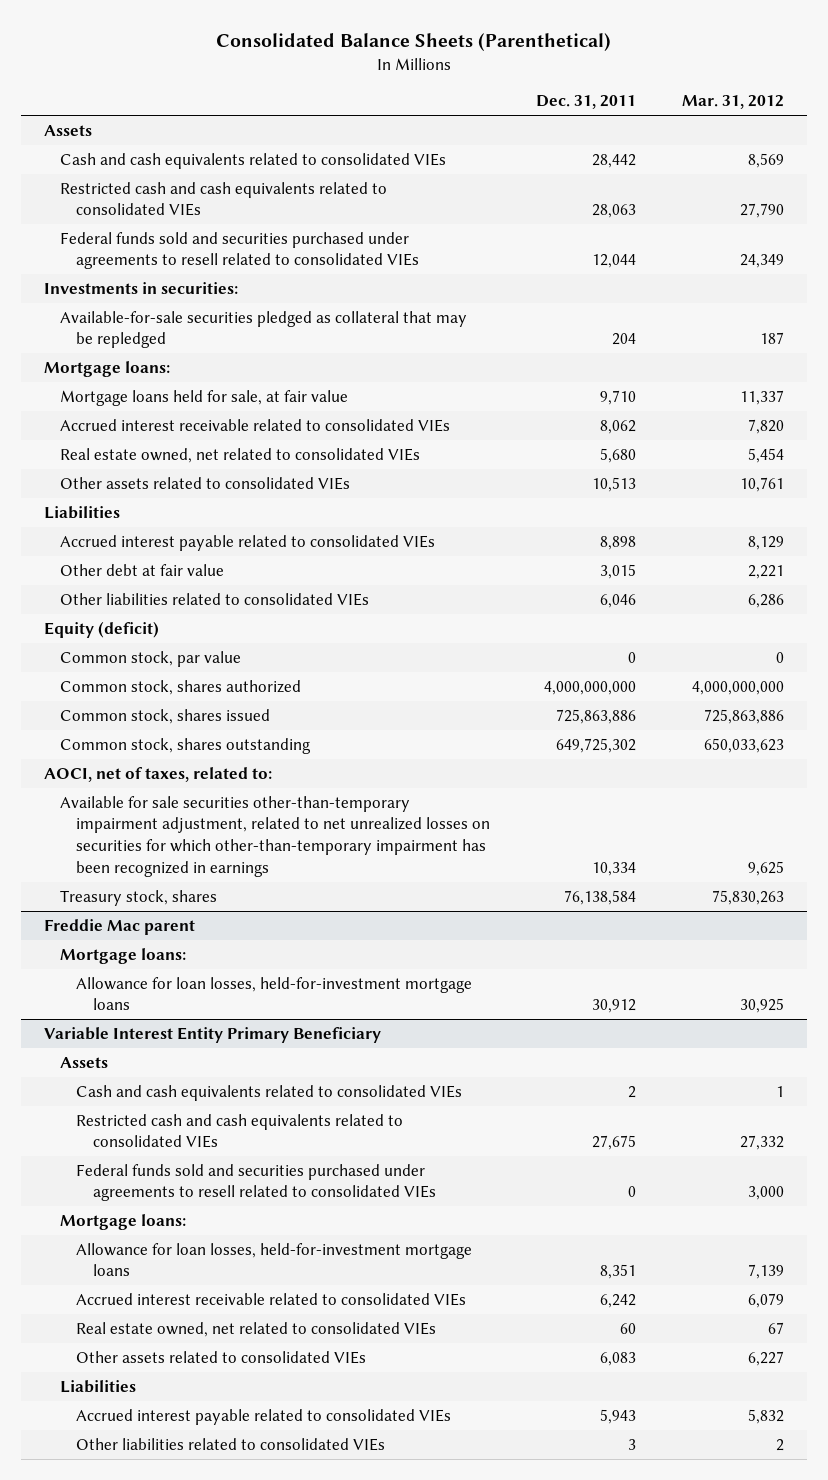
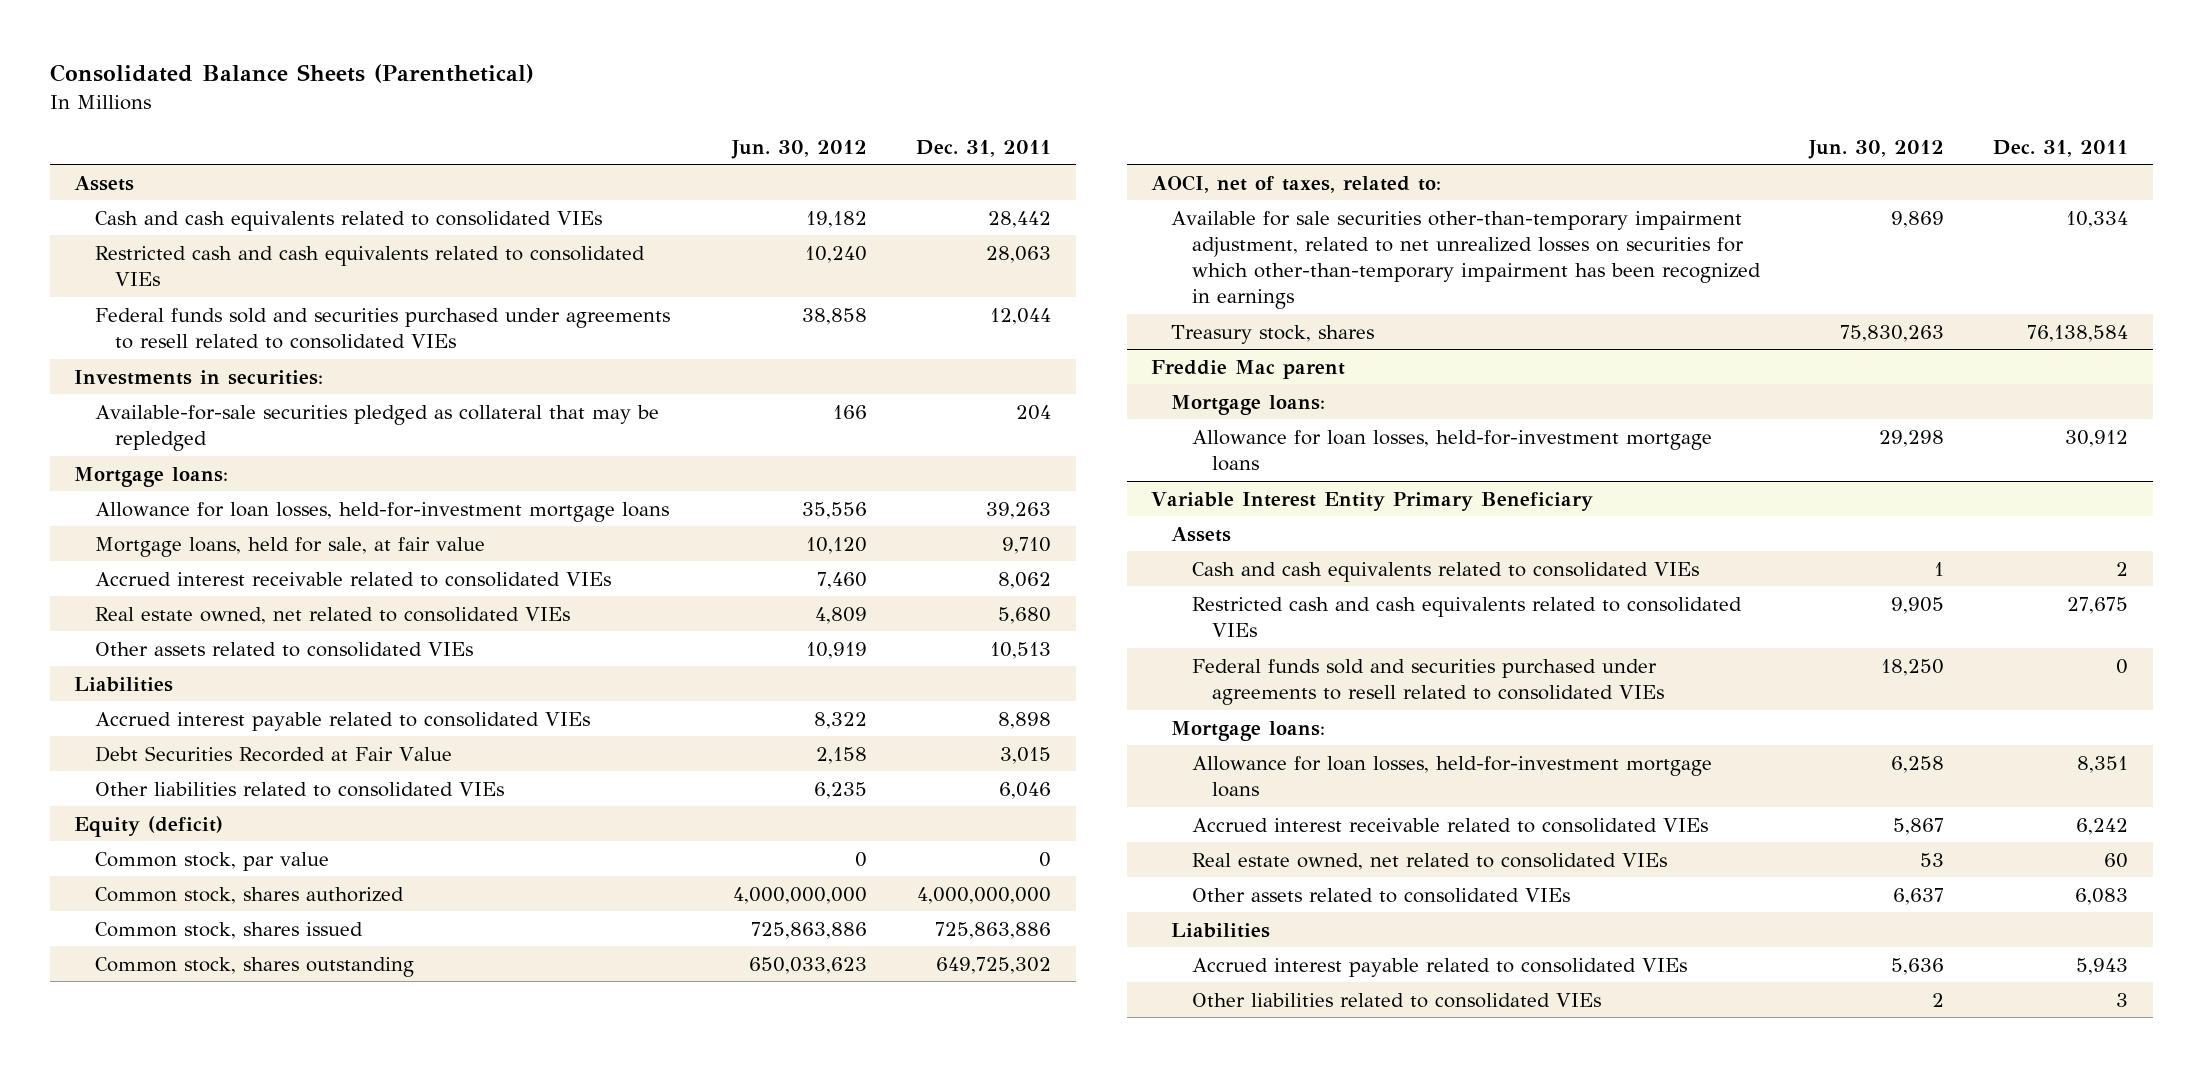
- | Dec. 31, 2011 | Mar. 31, 2012
+ | Jun. 30, 2012 | Dec. 31, 2011
- Mortgage loans held for sale, at fair value | 9,710 | 11,337
+ Allowance for loan losses, held-for-investment mortgage loans | 35,556 | 39,263
+ Mortgage loans, held for sale, at fair value | 10,120 | 9,710
- Other debt at fair value | 3,015 | 2,221
+ Debt Securities Recorded at Fair Value | 2,158 | 3,015

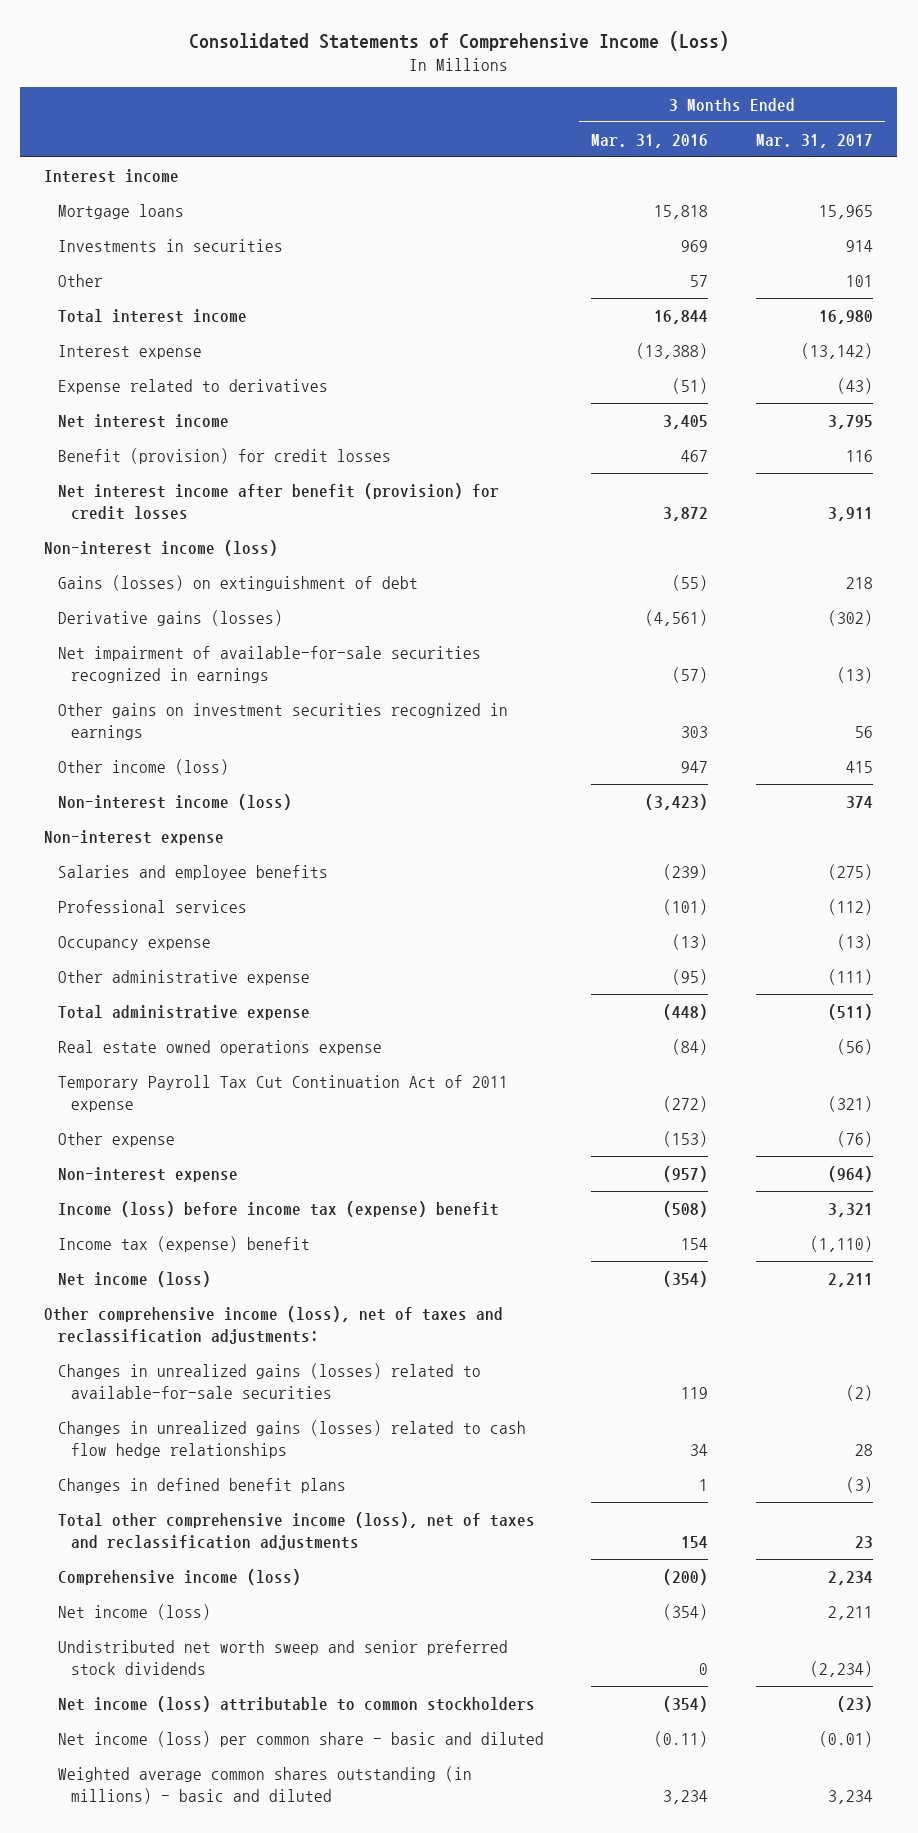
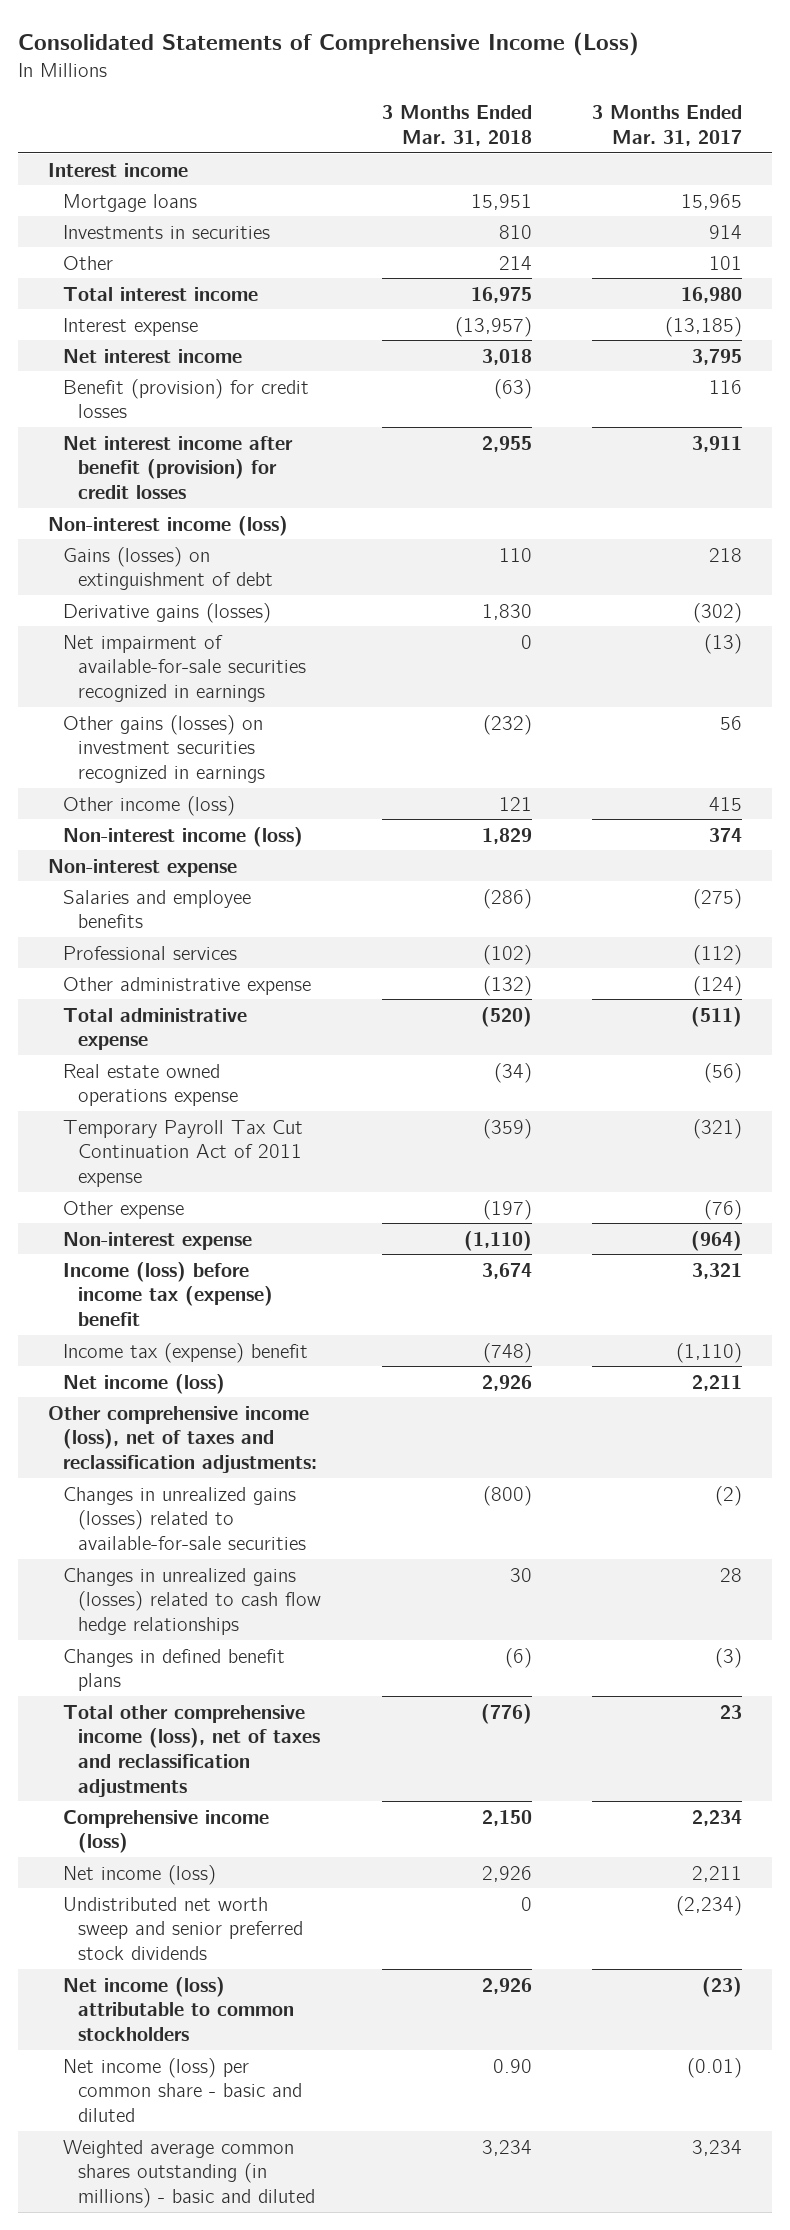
- | 3 Months Ended Mar. 31, 2016 | 3 Months Ended Mar. 31, 2017
+ | 3 Months Ended Mar. 31, 2018 | 3 Months Ended Mar. 31, 2017
- Interest expense | (13,388) | (13,142)
- Expense related to derivatives | (51) | (43)
+ Interest expense | (13,957) | (13,185)
- Other gains on investment securities recognized in earnings | 303 | 56
+ Other gains (losses) on investment securities recognized in earnings | (232) | 56
- Occupancy expense | (13) | (13)
- Other administrative expense | (95) | (111)
+ Other administrative expense | (132) | (124)

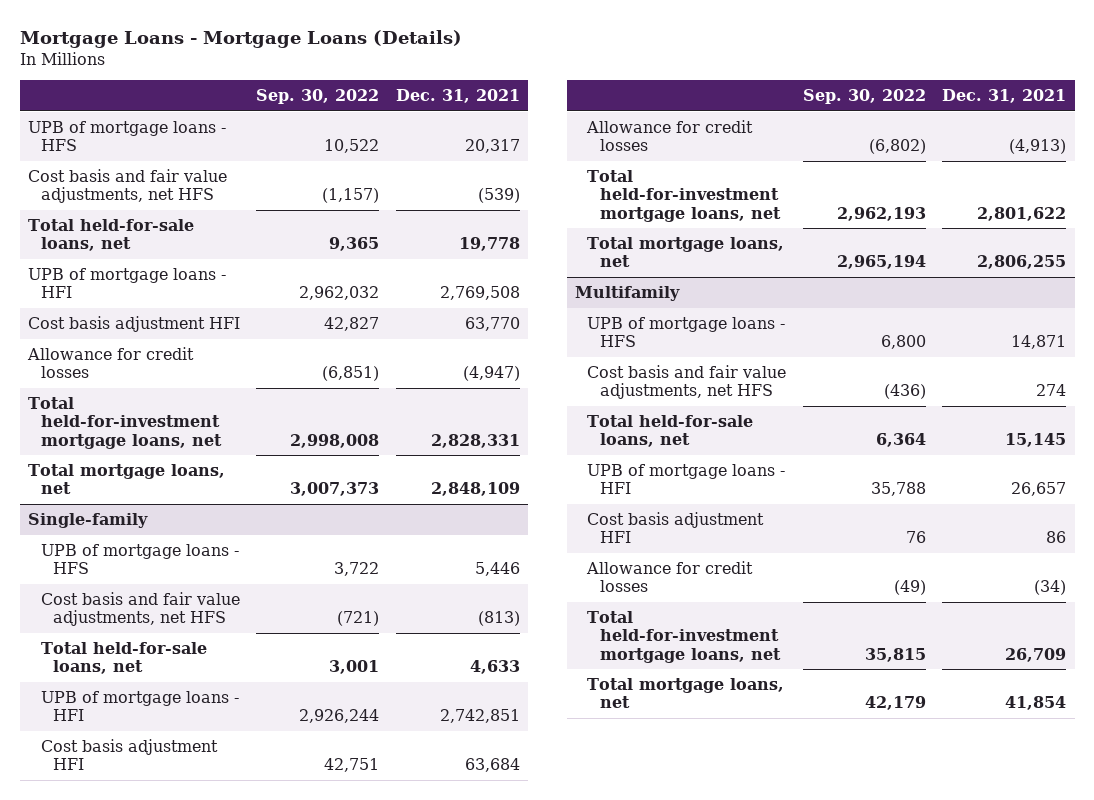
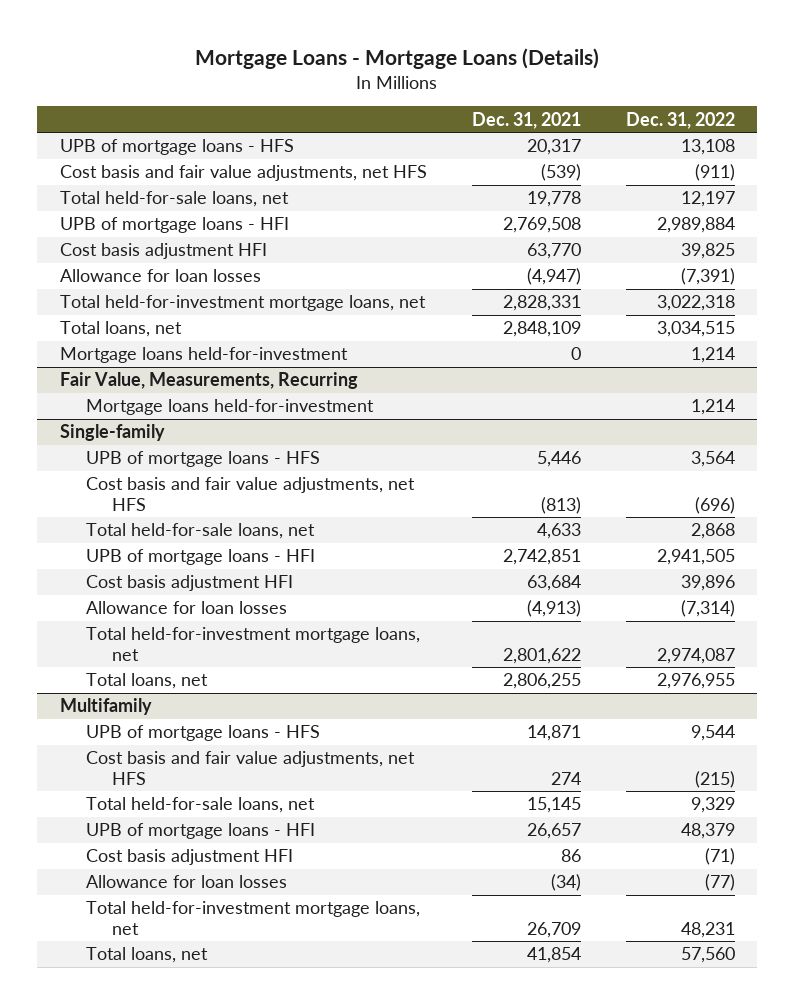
- | Sep. 30, 2022 | Dec. 31, 2021
+ | Dec. 31, 2021 | Dec. 31, 2022
- Allowance for credit losses | (6,851) | (4,947)
+ Allowance for loan losses | (4,947) | (7,391)
- Total mortgage loans, net | 3,007,373 | 2,848,109
+ Total loans, net | 2,848,109 | 3,034,515
+ Mortgage loans held-for-investment | 0 | 1,214
+ Fair Value, Measurements, Recurring
+ Mortgage loans held-for-investment | | 1,214
@ Single-family
- Allowance for credit losses | (6,802) | (4,913)
+ Allowance for loan losses | (4,913) | (7,314)
- Total mortgage loans, net | 2,965,194 | 2,806,255
+ Total loans, net | 2,806,255 | 2,976,955
@ Multifamily
- Allowance for credit losses | (49) | (34)
+ Allowance for loan losses | (34) | (77)
- Total mortgage loans, net | 42,179 | 41,854
+ Total loans, net | 41,854 | 57,560

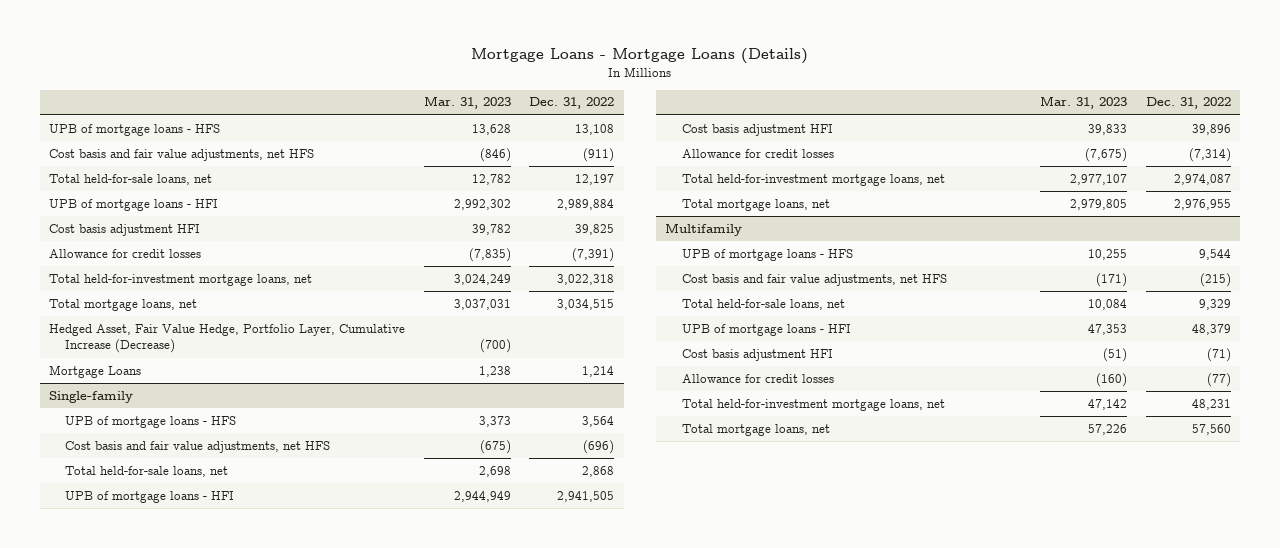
- | Dec. 31, 2021 | Dec. 31, 2022
+ | Mar. 31, 2023 | Dec. 31, 2022
- Allowance for loan losses | (4,947) | (7,391)
+ Allowance for credit losses | (7,835) | (7,391)
- Total loans, net | 2,848,109 | 3,034,515
- Mortgage loans held-for-investment | 0 | 1,214
- Fair Value, Measurements, Recurring
- Mortgage loans held-for-investment | | 1,214
+ Total mortgage loans, net | 3,037,031 | 3,034,515
+ Hedged Asset, Fair Value Hedge, Portfolio Layer, Cumulative Increase (Decrease) | (700) |
+ Mortgage Loans | 1,238 | 1,214
@ Single-family
- Allowance for loan losses | (4,913) | (7,314)
+ Allowance for credit losses | (7,675) | (7,314)
- Total loans, net | 2,806,255 | 2,976,955
+ Total mortgage loans, net | 2,979,805 | 2,976,955
@ Multifamily
- Allowance for loan losses | (34) | (77)
+ Allowance for credit losses | (160) | (77)
- Total loans, net | 41,854 | 57,560
+ Total mortgage loans, net | 57,226 | 57,560

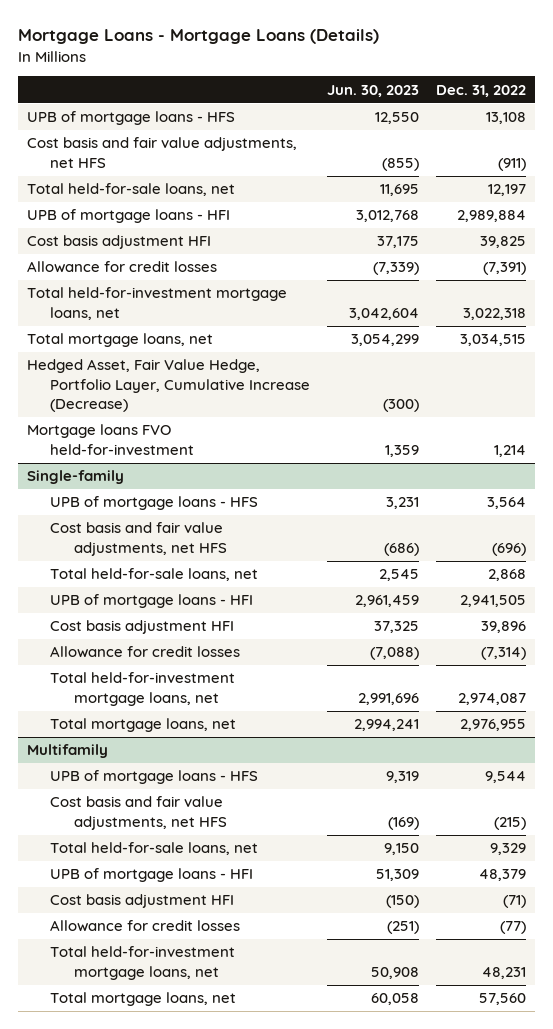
- | Mar. 31, 2023 | Dec. 31, 2022
+ | Jun. 30, 2023 | Dec. 31, 2022
- Mortgage Loans | 1,238 | 1,214
+ Mortgage loans FVO held-for-investment | 1,359 | 1,214

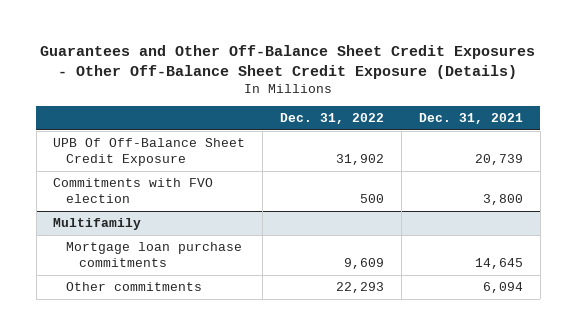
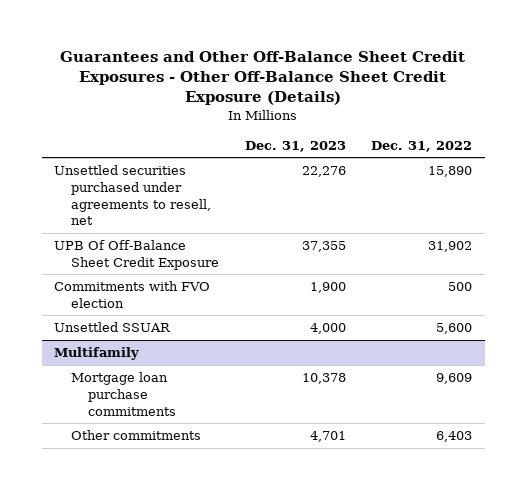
- | Dec. 31, 2022 | Dec. 31, 2021
+ | Dec. 31, 2023 | Dec. 31, 2022
+ Unsettled securities purchased under agreements to resell, net | 22,276 | 15,890
+ Unsettled SSUAR | 4,000 | 5,600
@ Multifamily
- Other commitments | 22,293 | 6,094
+ Other commitments | 4,701 | 6,403

